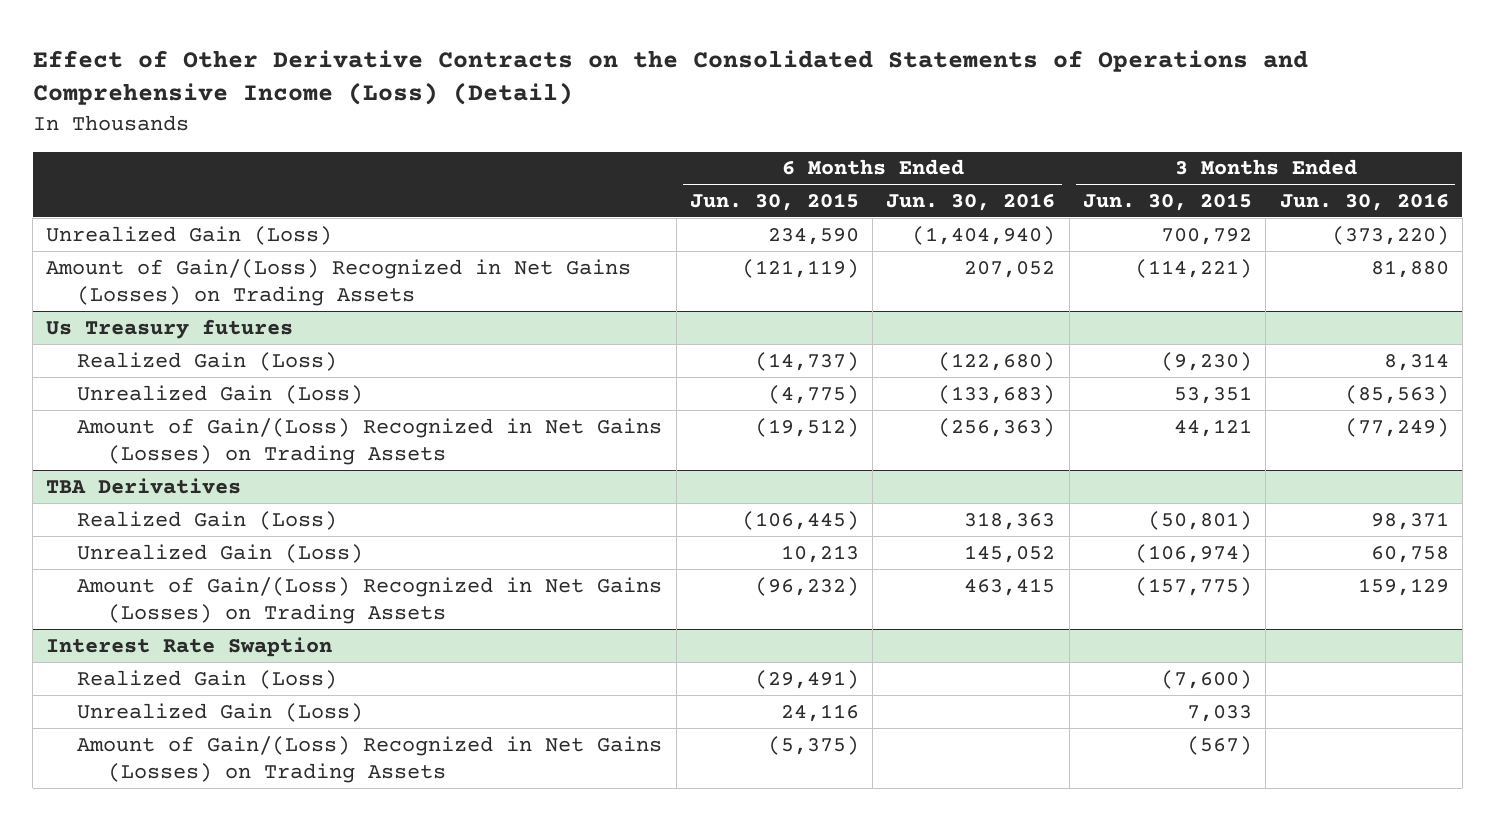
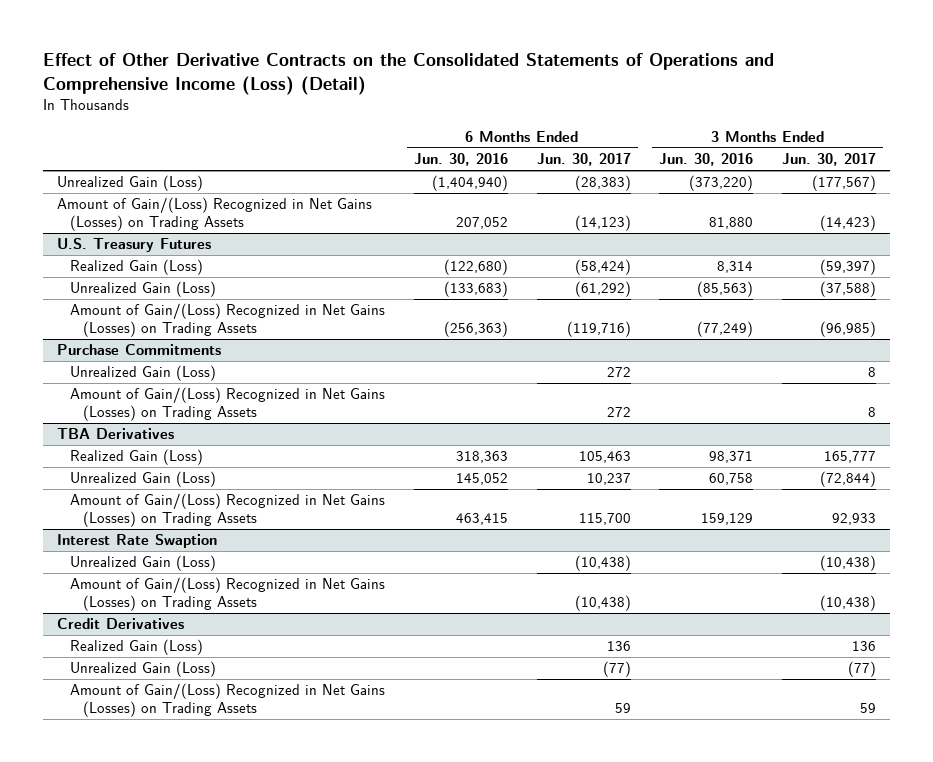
- | 6 Months Ended Jun. 30, 2015 | 6 Months Ended Jun. 30, 2016 | 3 Months Ended Jun. 30, 2015 | 3 Months Ended Jun. 30, 2016
+ | 6 Months Ended Jun. 30, 2016 | 6 Months Ended Jun. 30, 2017 | 3 Months Ended Jun. 30, 2016 | 3 Months Ended Jun. 30, 2017
- Us Treasury futures
+ U.S. Treasury Futures
+ Purchase Commitments
+ Unrealized Gain (Loss) | | 272 | | 8
+ Amount of Gain/(Loss) Recognized in Net Gains (Losses) on Trading Assets | | 272 | | 8
@ Interest Rate Swaption
- Realized Gain (Loss) | (29,491) | | (7,600) |
+ Credit Derivatives
+ Realized Gain (Loss) | | 136 | | 136
+ Unrealized Gain (Loss) | | (77) | | (77)
+ Amount of Gain/(Loss) Recognized in Net Gains (Losses) on Trading Assets | | 59 | | 59

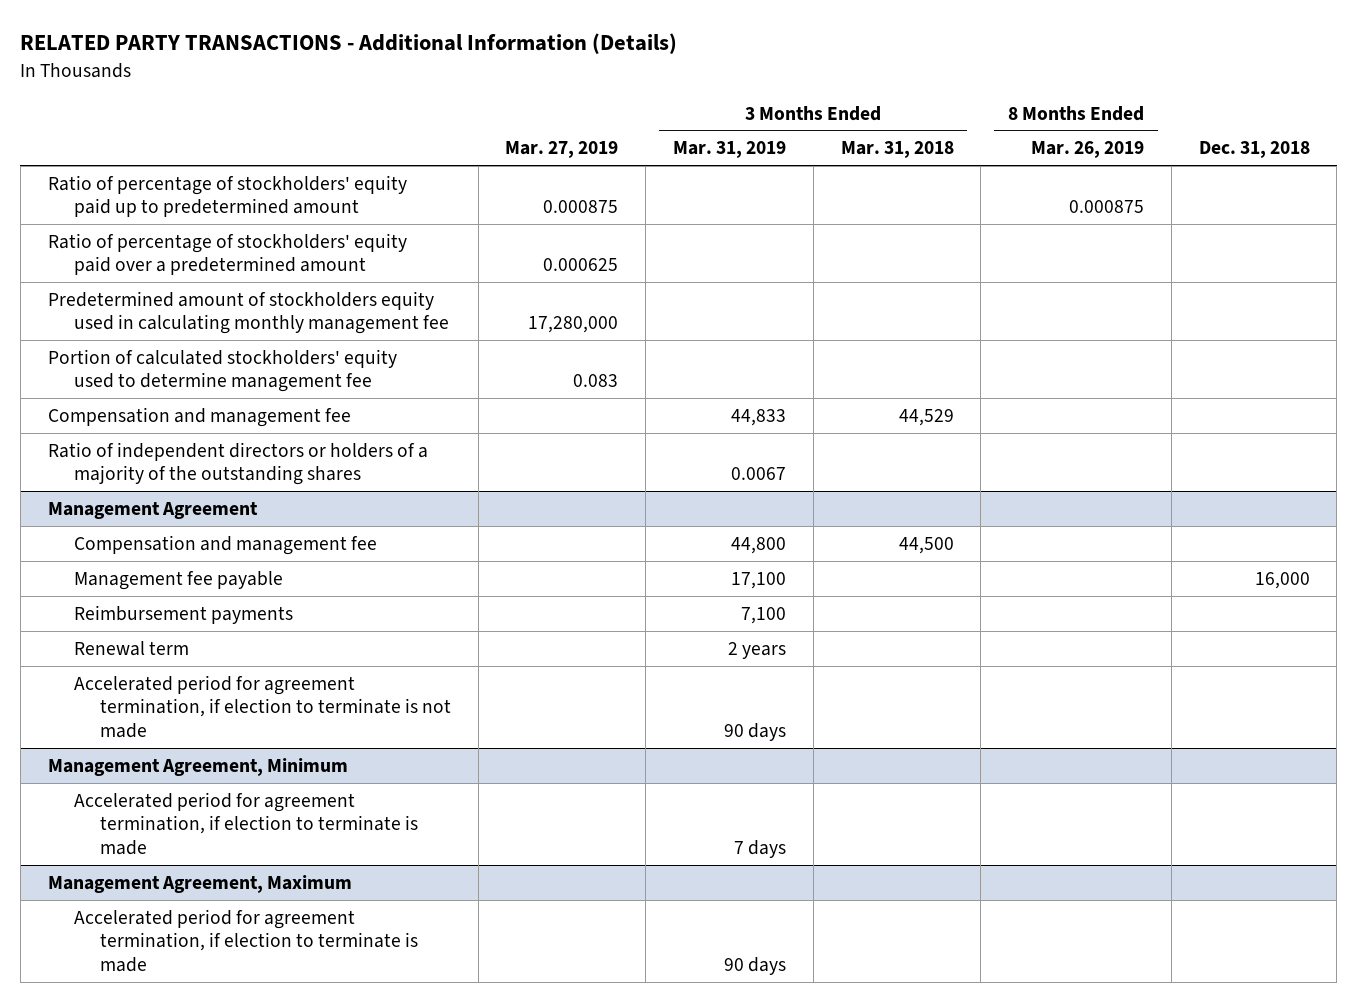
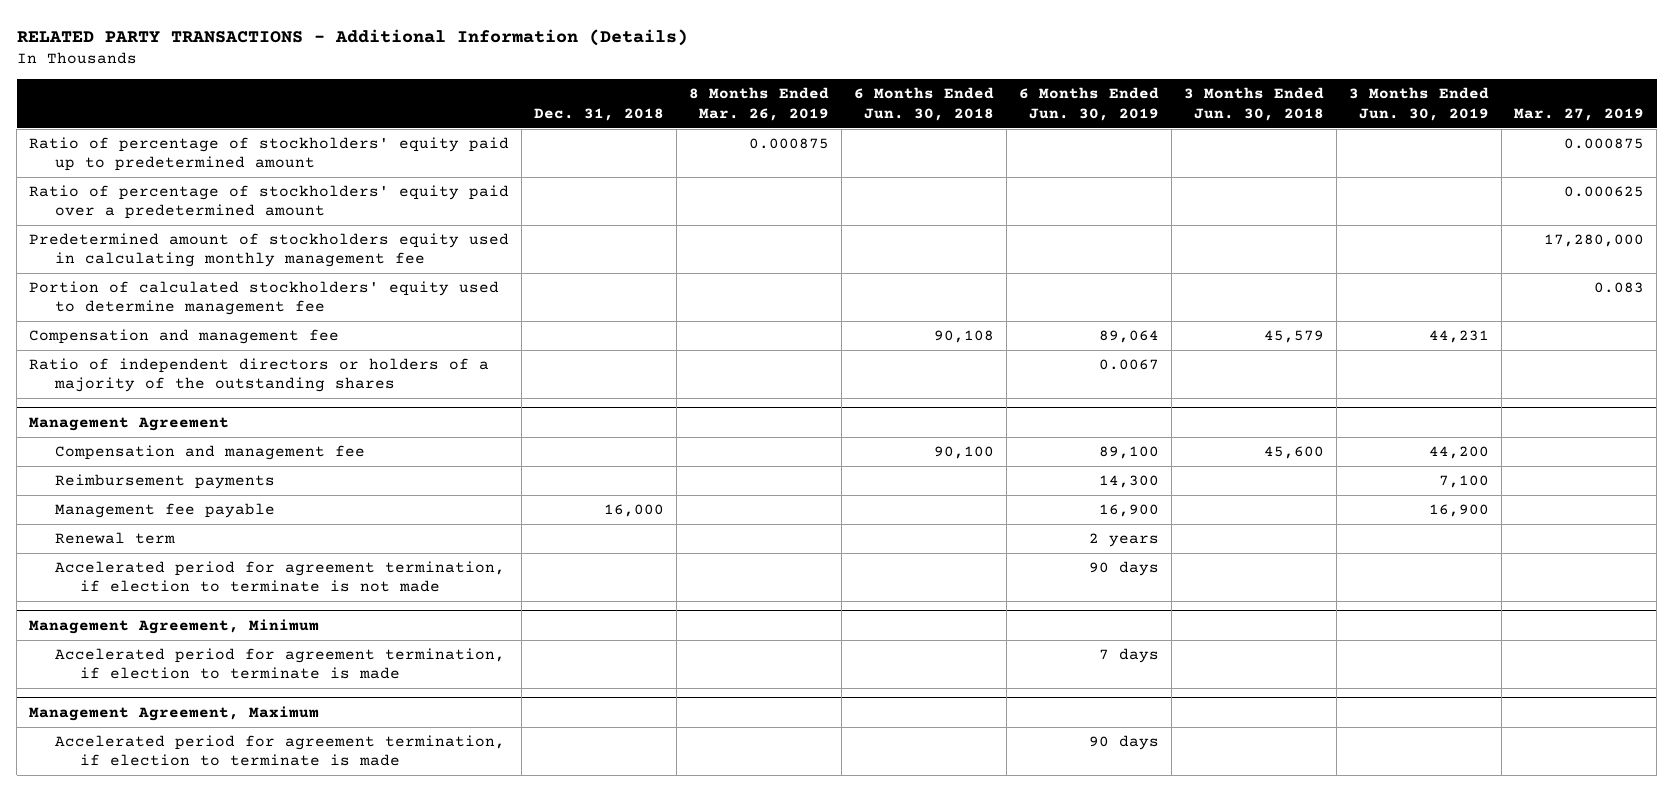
- | Mar. 27, 2019 | 3 Months Ended Mar. 31, 2019 | 3 Months Ended Mar. 31, 2018 | 8 Months Ended Mar. 26, 2019 | Dec. 31, 2018
+ | Dec. 31, 2018 | 8 Months Ended Mar. 26, 2019 | 6 Months Ended Jun. 30, 2018 | 6 Months Ended Jun. 30, 2019 | 3 Months Ended Jun. 30, 2018 | 3 Months Ended Jun. 30, 2019 | Mar. 27, 2019
@ Management Agreement
moved down: Management fee payable | 16,000 | | | 16,900 | | 16,900 |

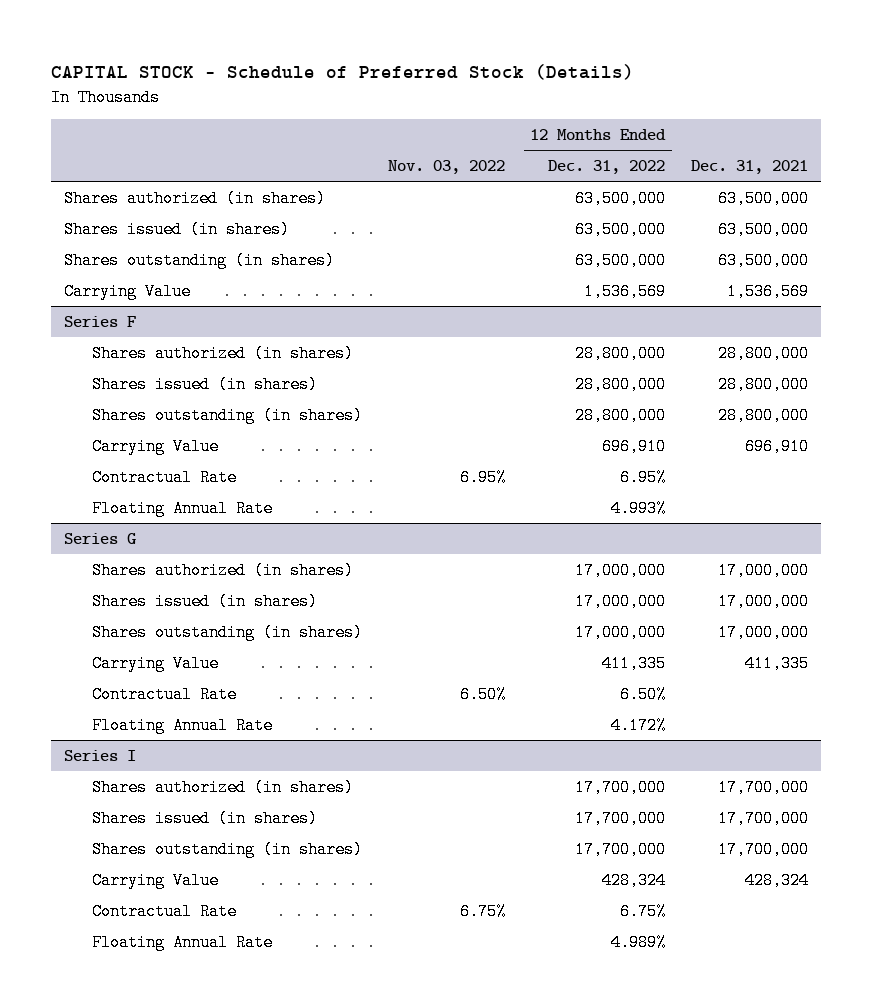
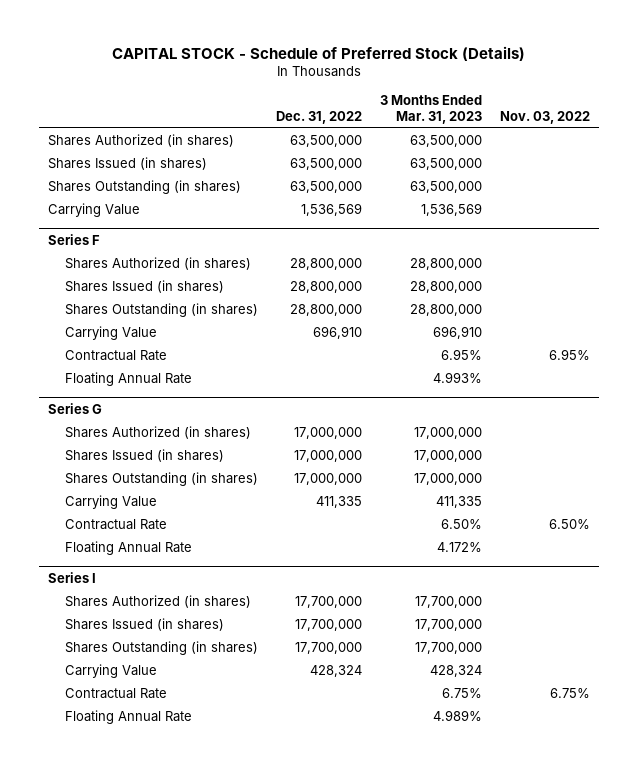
- | Nov. 03, 2022 | 12 Months Ended Dec. 31, 2022 | Dec. 31, 2021
+ | Dec. 31, 2022 | 3 Months Ended Mar. 31, 2023 | Nov. 03, 2022
- Shares authorized (in shares) | | 63,500,000 | 63,500,000
- Shares issued (in shares) | | 63,500,000 | 63,500,000
- Shares outstanding (in shares) | | 63,500,000 | 63,500,000
+ Shares Authorized (in shares) | 63,500,000 | 63,500,000 |
+ Shares Issued (in shares) | 63,500,000 | 63,500,000 |
+ Shares Outstanding (in shares) | 63,500,000 | 63,500,000 |
@ Series F
- Shares authorized (in shares) | | 28,800,000 | 28,800,000
- Shares issued (in shares) | | 28,800,000 | 28,800,000
- Shares outstanding (in shares) | | 28,800,000 | 28,800,000
+ Shares Authorized (in shares) | 28,800,000 | 28,800,000 |
+ Shares Issued (in shares) | 28,800,000 | 28,800,000 |
+ Shares Outstanding (in shares) | 28,800,000 | 28,800,000 |
@ Series G
- Shares authorized (in shares) | | 17,000,000 | 17,000,000
- Shares issued (in shares) | | 17,000,000 | 17,000,000
- Shares outstanding (in shares) | | 17,000,000 | 17,000,000
+ Shares Authorized (in shares) | 17,000,000 | 17,000,000 |
+ Shares Issued (in shares) | 17,000,000 | 17,000,000 |
+ Shares Outstanding (in shares) | 17,000,000 | 17,000,000 |
@ Series I
- Shares authorized (in shares) | | 17,700,000 | 17,700,000
- Shares issued (in shares) | | 17,700,000 | 17,700,000
- Shares outstanding (in shares) | | 17,700,000 | 17,700,000
+ Shares Authorized (in shares) | 17,700,000 | 17,700,000 |
+ Shares Issued (in shares) | 17,700,000 | 17,700,000 |
+ Shares Outstanding (in shares) | 17,700,000 | 17,700,000 |

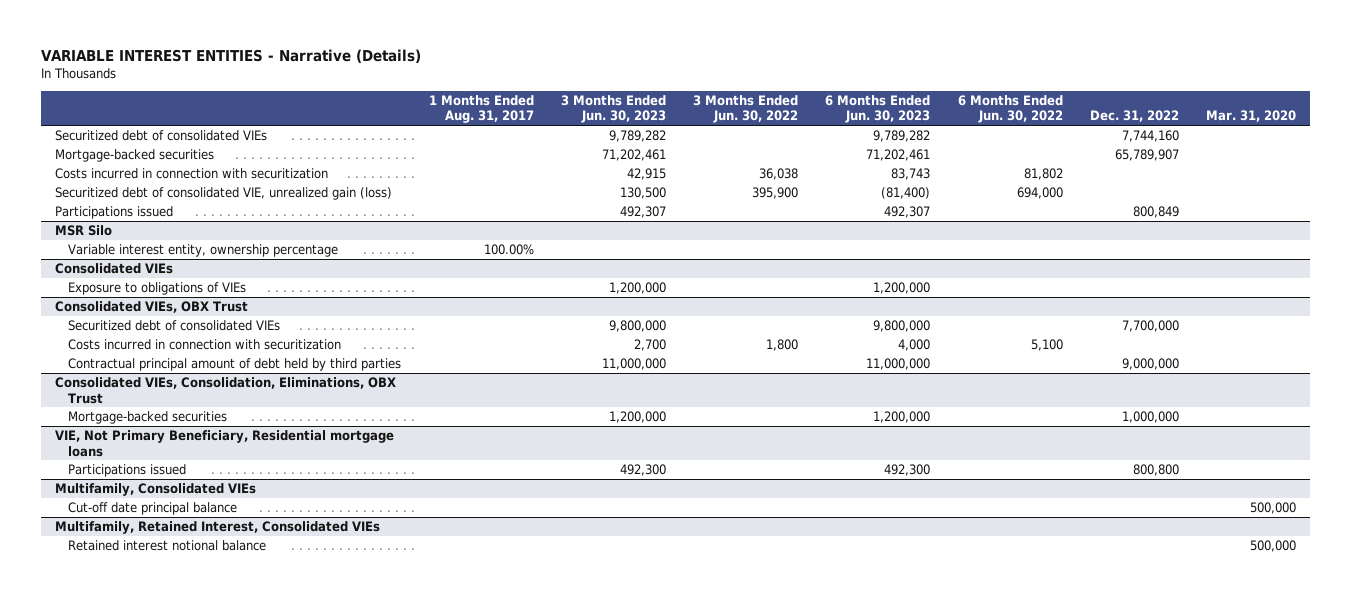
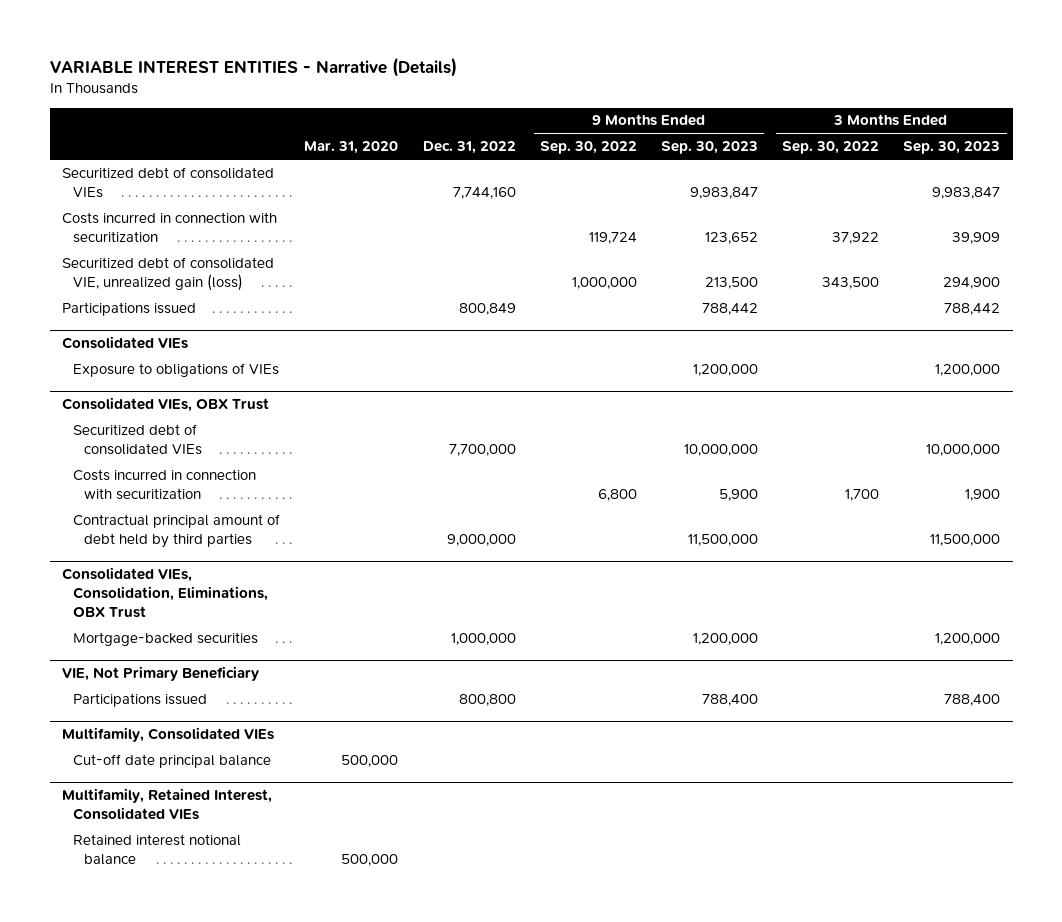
- | 1 Months Ended Aug. 31, 2017 | 3 Months Ended Jun. 30, 2023 | 3 Months Ended Jun. 30, 2022 | 6 Months Ended Jun. 30, 2023 | 6 Months Ended Jun. 30, 2022 | Dec. 31, 2022 | Mar. 31, 2020
+ | Mar. 31, 2020 | Dec. 31, 2022 | 9 Months Ended Sep. 30, 2022 | 9 Months Ended Sep. 30, 2023 | 3 Months Ended Sep. 30, 2022 | 3 Months Ended Sep. 30, 2023
- Mortgage-backed securities | | 71,202,461 | | 71,202,461 | | 65,789,907 |
- MSR Silo
- Variable interest entity, ownership percentage | 100.00% | | | | | |
- VIE, Not Primary Beneficiary, Residential mortgage loans
+ VIE, Not Primary Beneficiary

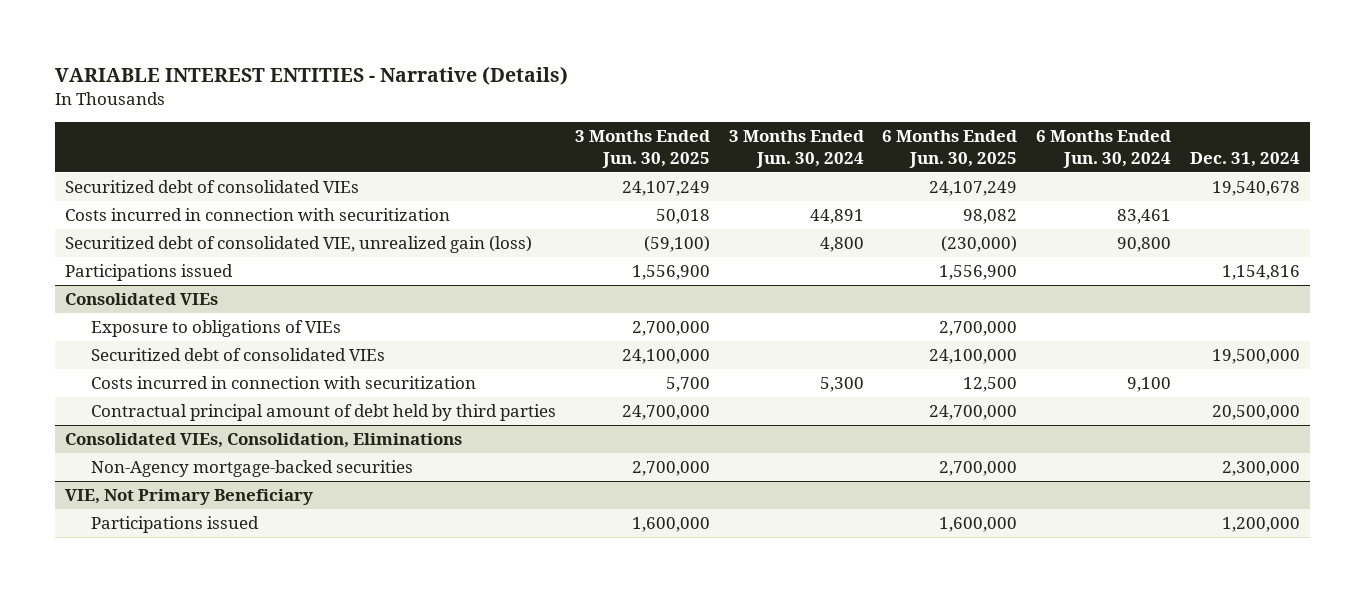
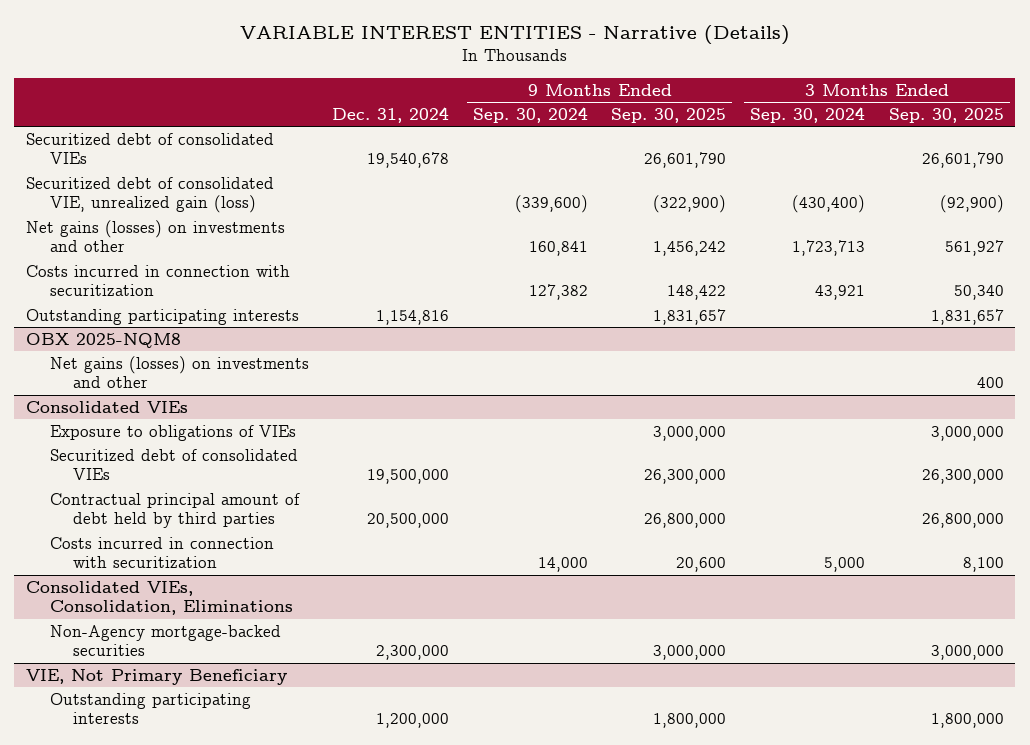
- | 3 Months Ended Jun. 30, 2025 | 3 Months Ended Jun. 30, 2024 | 6 Months Ended Jun. 30, 2025 | 6 Months Ended Jun. 30, 2024 | Dec. 31, 2024
+ | Dec. 31, 2024 | 9 Months Ended Sep. 30, 2024 | 9 Months Ended Sep. 30, 2025 | 3 Months Ended Sep. 30, 2024 | 3 Months Ended Sep. 30, 2025
- Participations issued | 1,556,900 | | 1,556,900 | | 1,154,816
+ Net gains (losses) on investments and other | | 160,841 | 1,456,242 | 1,723,713 | 561,927
moved down: Costs incurred in connection with securitization | | 127,382 | 148,422 | 43,921 | 50,340
+ Outstanding participating interests | 1,154,816 | | 1,831,657 | | 1,831,657
+ OBX 2025-NQM8
+ Net gains (losses) on investments and other | | | | | 400
@ Consolidated VIEs
moved down: Costs incurred in connection with securitization | | 14,000 | 20,600 | 5,000 | 8,100
@ VIE, Not Primary Beneficiary
- Participations issued | 1,600,000 | | 1,600,000 | | 1,200,000
+ Outstanding participating interests | 1,200,000 | | 1,800,000 | | 1,800,000

